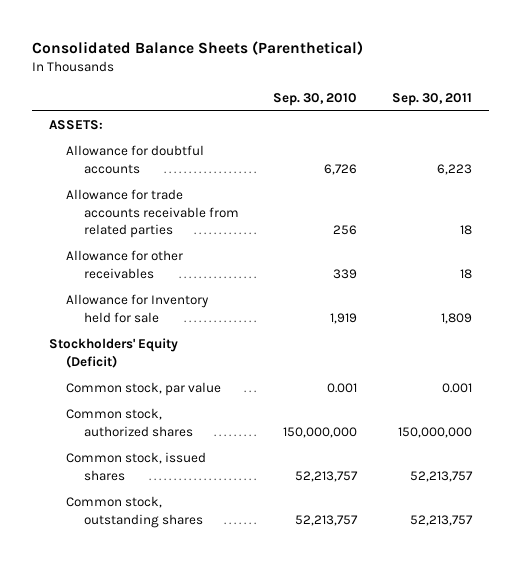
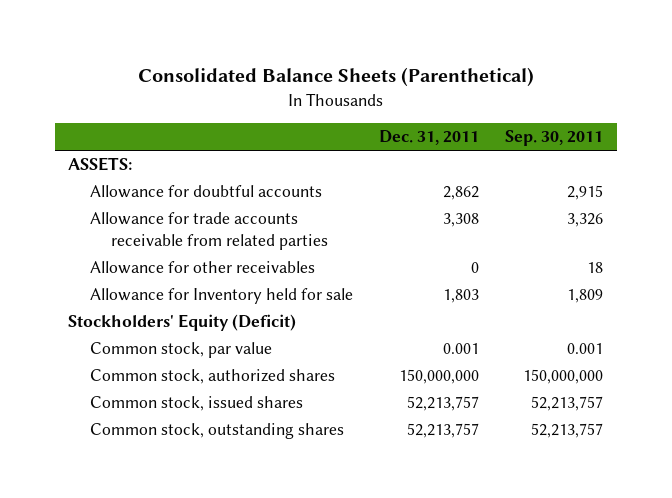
- | Sep. 30, 2010 | Sep. 30, 2011
+ | Dec. 31, 2011 | Sep. 30, 2011
- Allowance for doubtful accounts | 6,726 | 6,223
- Allowance for trade accounts receivable from related parties | 256 | 18
+ Allowance for doubtful accounts | 2,862 | 2,915
+ Allowance for trade accounts receivable from related parties | 3,308 | 3,326

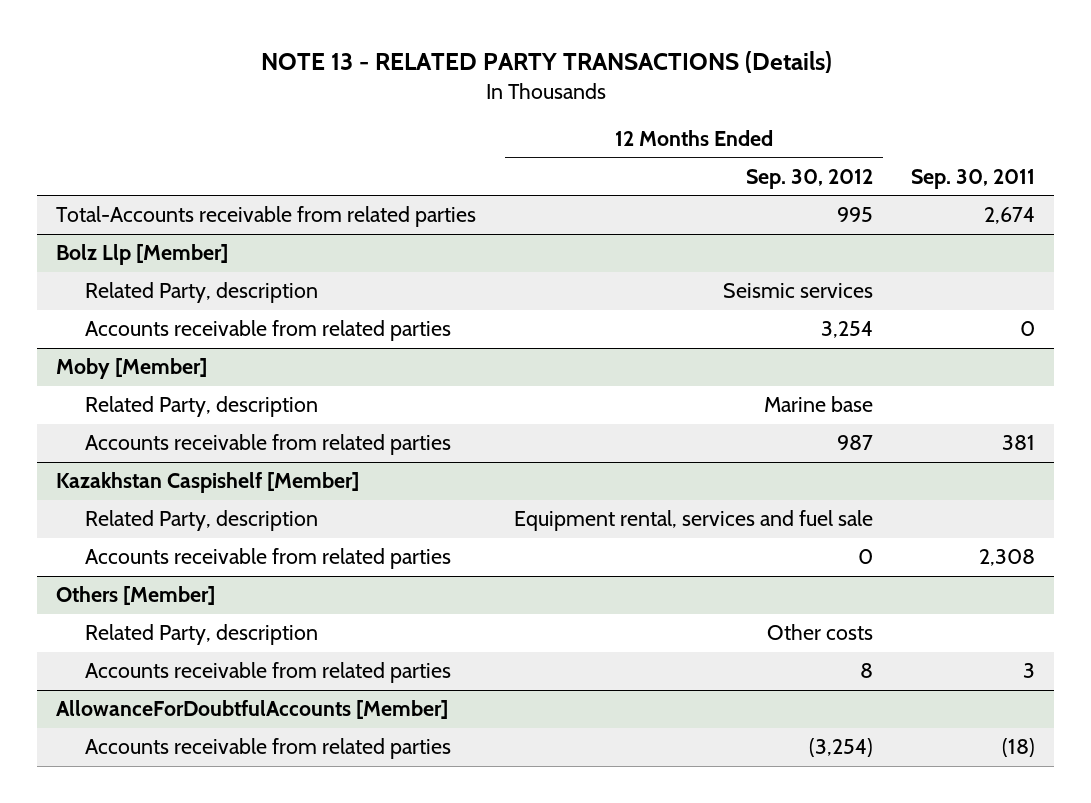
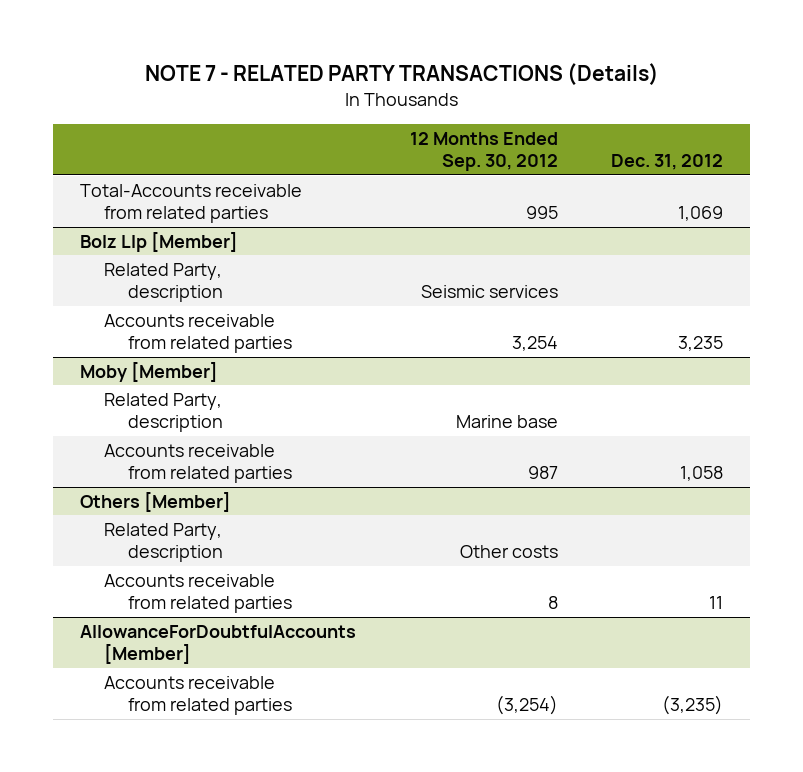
- NOTE 13 - RELATED PARTY TRANSACTIONS (Details)
+ NOTE 7 - RELATED PARTY TRANSACTIONS (Details)
- | 12 Months Ended Sep. 30, 2012 | Sep. 30, 2011
+ | 12 Months Ended Sep. 30, 2012 | Dec. 31, 2012
- Kazakhstan Caspishelf [Member]
- Related Party, description | Equipment rental, services and fuel sale |
- Accounts receivable from related parties | 0 | 2,308

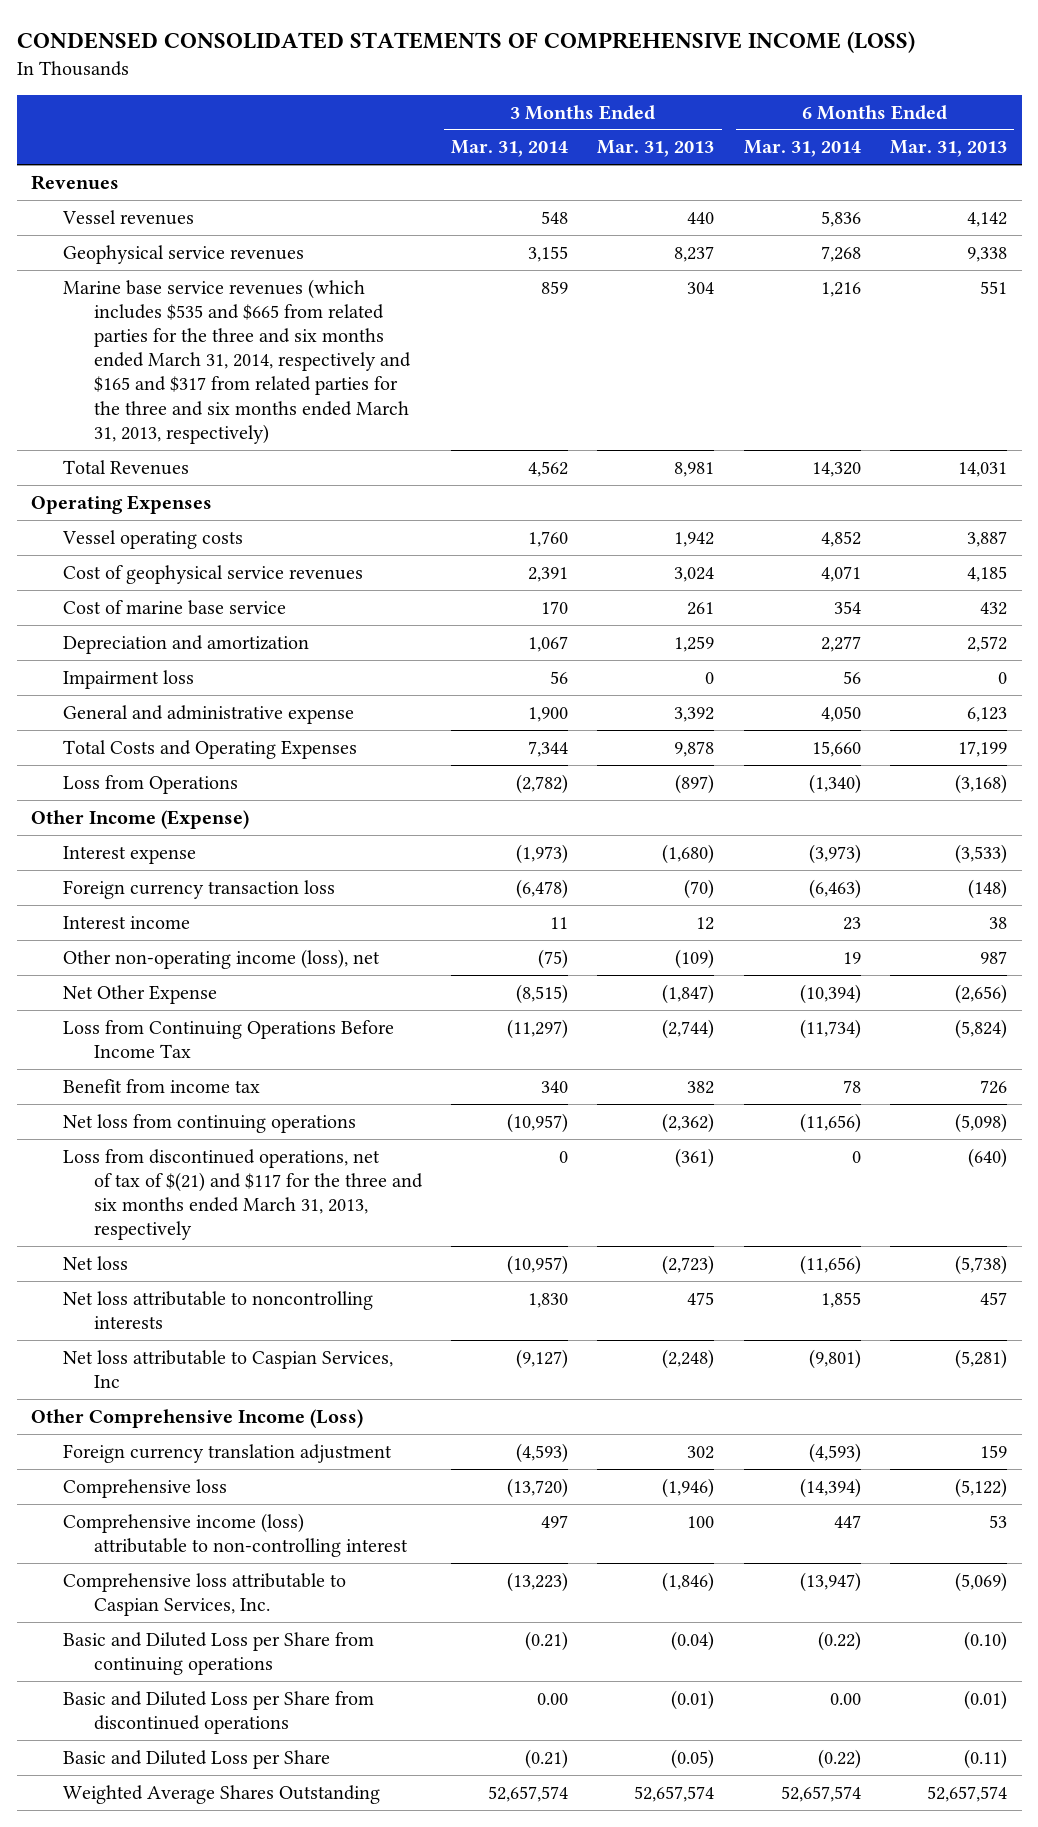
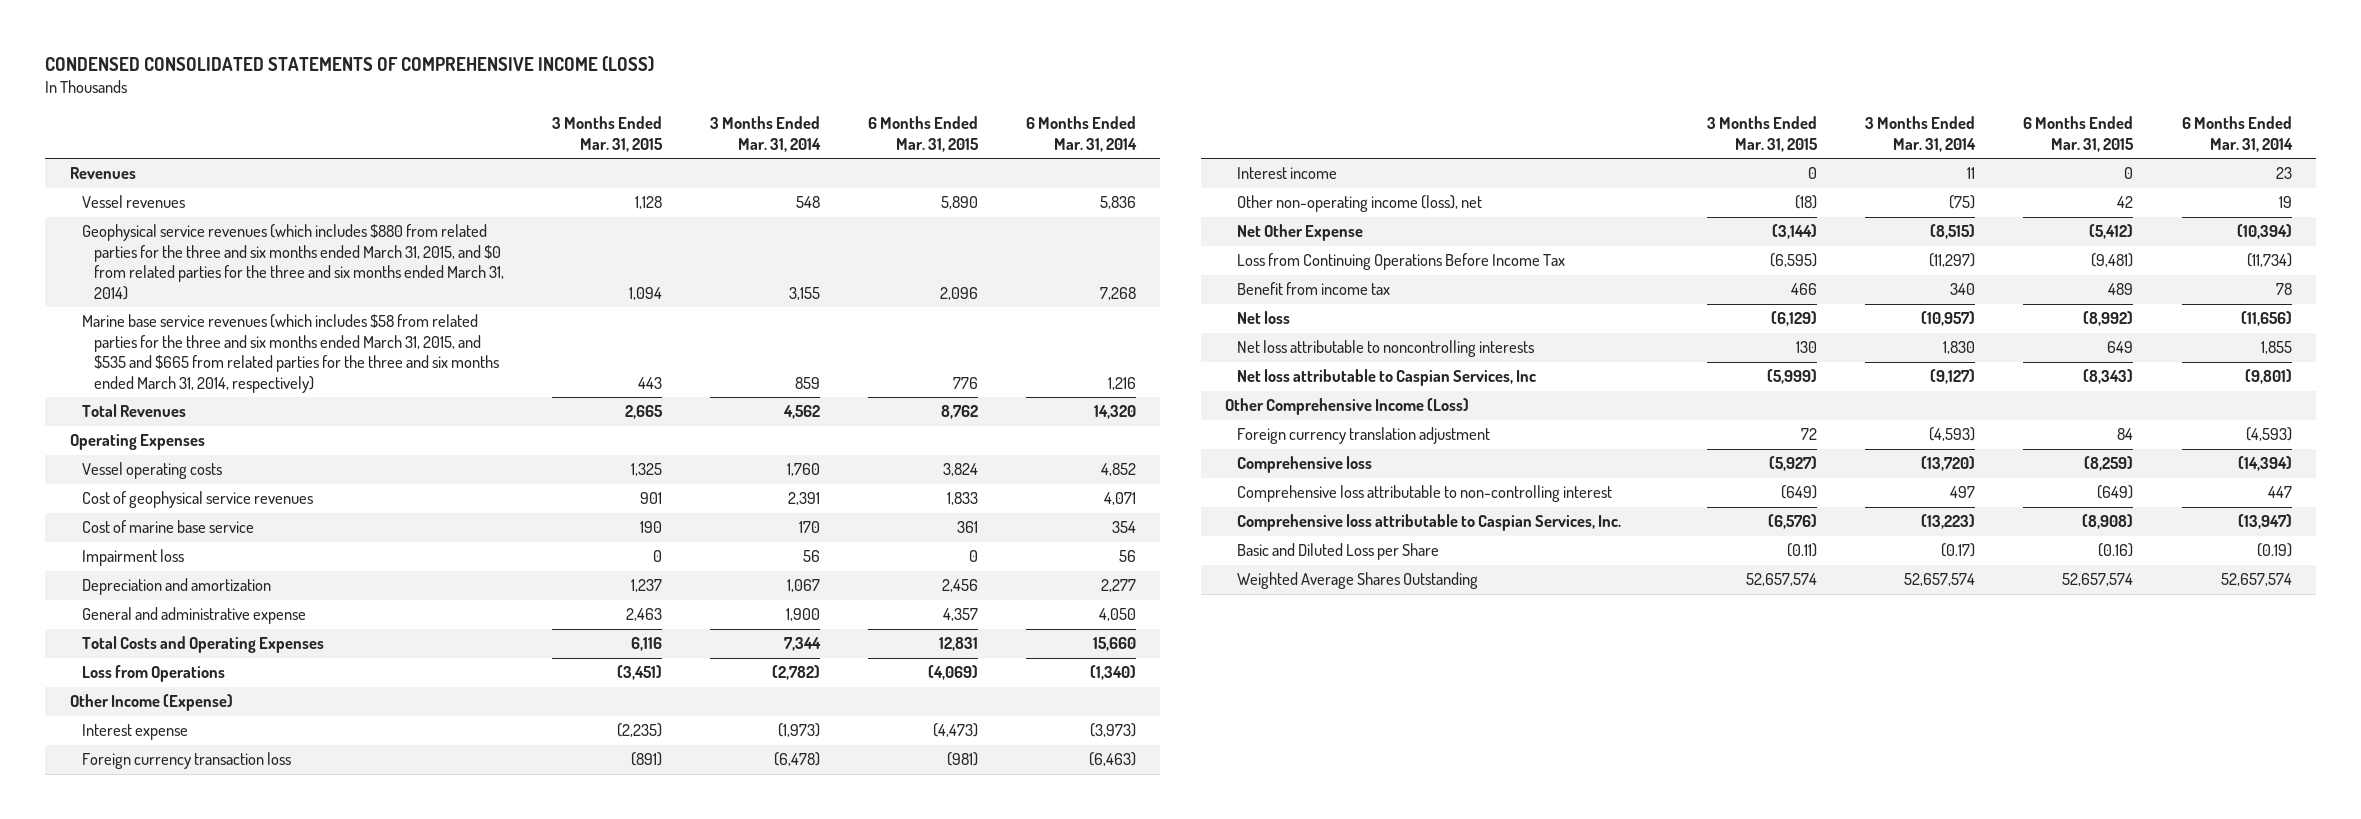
- | 3 Months Ended Mar. 31, 2014 | 3 Months Ended Mar. 31, 2013 | 6 Months Ended Mar. 31, 2014 | 6 Months Ended Mar. 31, 2013
+ | 3 Months Ended Mar. 31, 2015 | 3 Months Ended Mar. 31, 2014 | 6 Months Ended Mar. 31, 2015 | 6 Months Ended Mar. 31, 2014
- Geophysical service revenues | 3,155 | 8,237 | 7,268 | 9,338
- Marine base service revenues (which includes $535 and $665 from related parties for the three and six months ended March 31, 2014, respectively and $165 and $317 from related parties for the three and six months ended March 31, 2013, respectively) | 859 | 304 | 1,216 | 551
+ Geophysical service revenues (which includes $880 from related parties for the three and six months ended March 31, 2015, and $0 from related parties for the three and six months ended March 31, 2014) | 1,094 | 3,155 | 2,096 | 7,268
+ Marine base service revenues (which includes $58 from related parties for the three and six months ended March 31, 2015, and $535 and $665 from related parties for the three and six months ended March 31, 2014, respectively) | 443 | 859 | 776 | 1,216
moved down: Depreciation and amortization | 1,237 | 1,067 | 2,456 | 2,277
- Net loss from continuing operations | (10,957) | (2,362) | (11,656) | (5,098)
- Loss from discontinued operations, net of tax of $(21) and $117 for the three and six months ended March 31, 2013, respectively | 0 | (361) | 0 | (640)
- Comprehensive income (loss) attributable to non-controlling interest | 497 | 100 | 447 | 53
+ Comprehensive loss attributable to non-controlling interest | (649) | 497 | (649) | 447
- Basic and Diluted Loss per Share from continuing operations | (0.21) | (0.04) | (0.22) | (0.10)
- Basic and Diluted Loss per Share from discontinued operations | 0.00 | (0.01) | 0.00 | (0.01)
- Basic and Diluted Loss per Share | (0.21) | (0.05) | (0.22) | (0.11)
+ Basic and Diluted Loss per Share | (0.11) | (0.17) | (0.16) | (0.19)

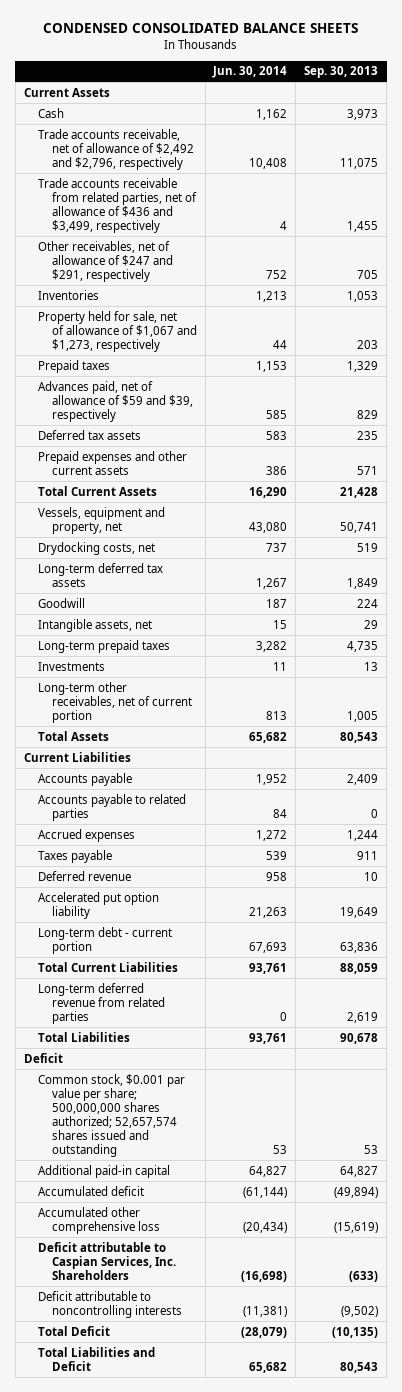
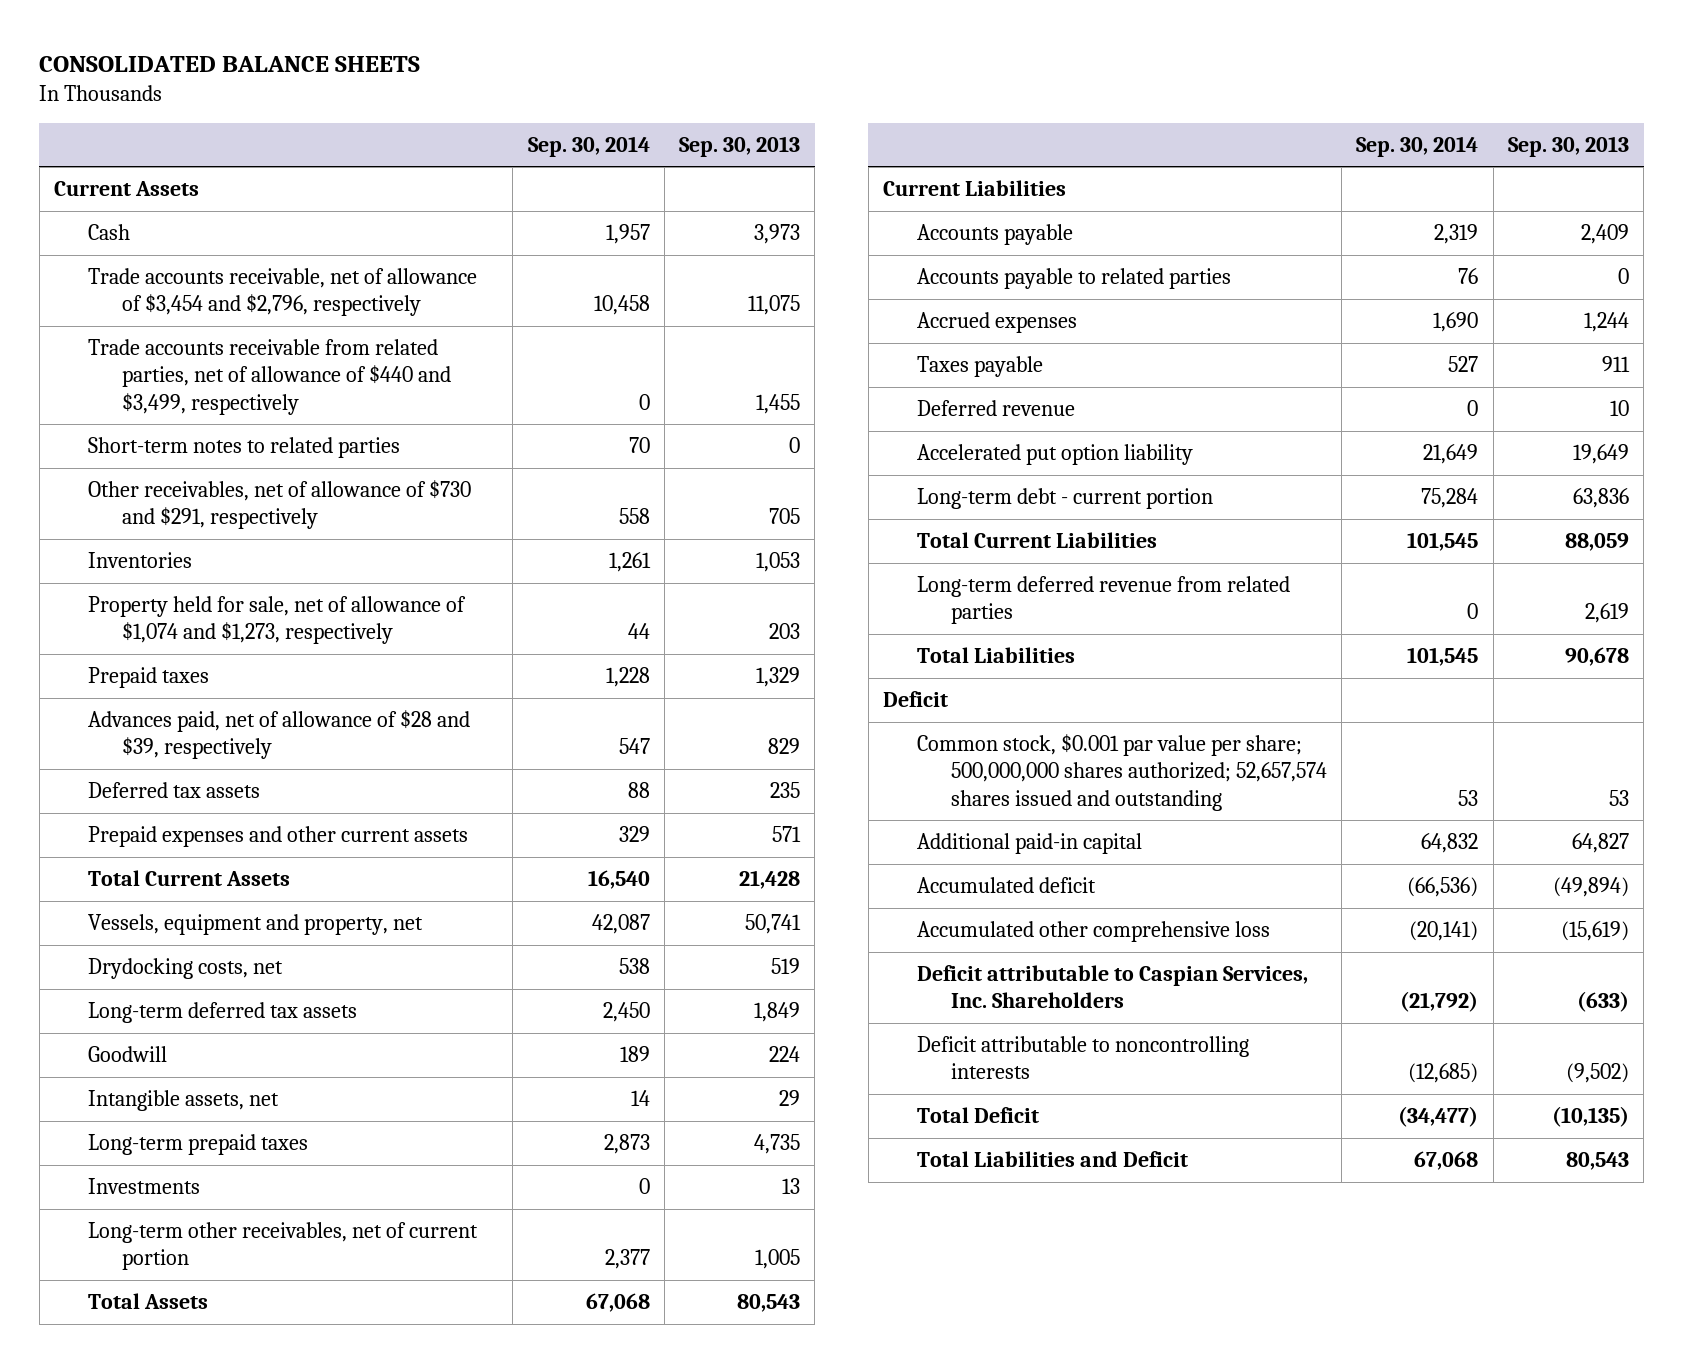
- CONDENSED CONSOLIDATED BALANCE SHEETS
+ CONSOLIDATED BALANCE SHEETS
- | Jun. 30, 2014 | Sep. 30, 2013
+ | Sep. 30, 2014 | Sep. 30, 2013
- Trade accounts receivable, net of allowance of $2,492 and $2,796, respectively | 10,408 | 11,075
- Trade accounts receivable from related parties, net of allowance of $436 and $3,499, respectively | 4 | 1,455
- Other receivables, net of allowance of $247 and $291, respectively | 752 | 705
+ Trade accounts receivable, net of allowance of $3,454 and $2,796, respectively | 10,458 | 11,075
+ Trade accounts receivable from related parties, net of allowance of $440 and $3,499, respectively | 0 | 1,455
+ Short-term notes to related parties | 70 | 0
+ Other receivables, net of allowance of $730 and $291, respectively | 558 | 705
- Property held for sale, net of allowance of $1,067 and $1,273, respectively | 44 | 203
+ Property held for sale, net of allowance of $1,074 and $1,273, respectively | 44 | 203
- Advances paid, net of allowance of $59 and $39, respectively | 585 | 829
+ Advances paid, net of allowance of $28 and $39, respectively | 547 | 829

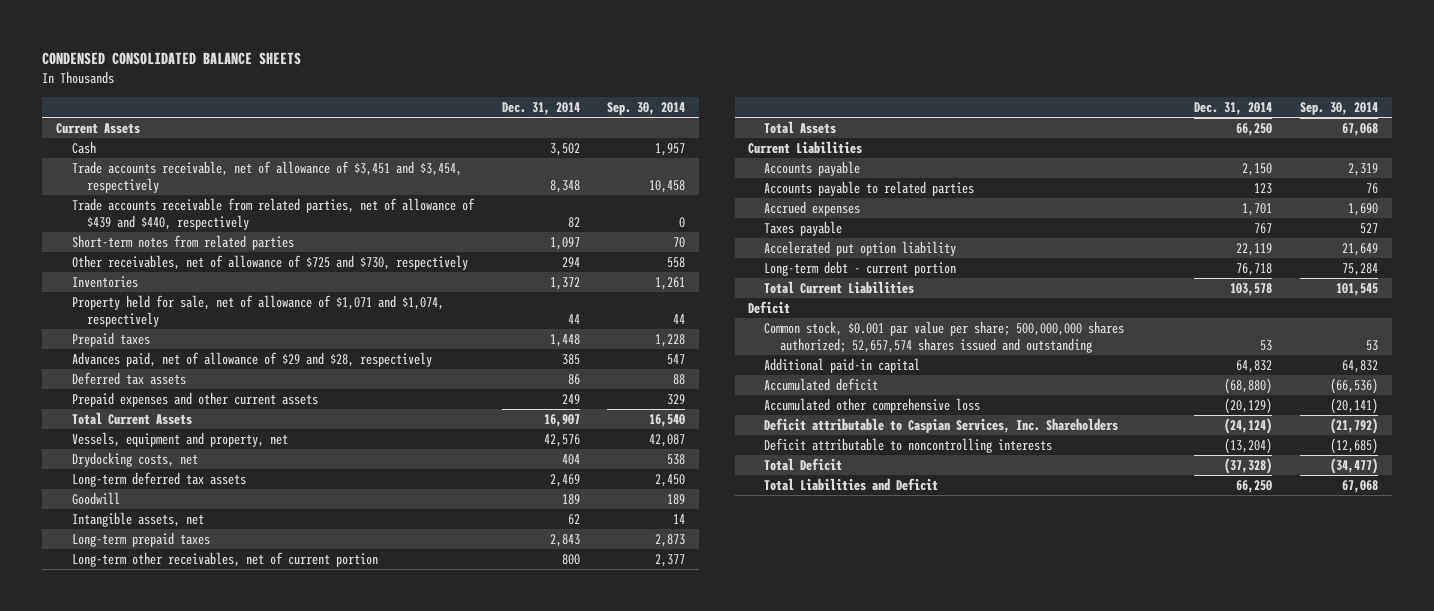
- CONSOLIDATED BALANCE SHEETS
+ CONDENSED CONSOLIDATED BALANCE SHEETS
- | Sep. 30, 2014 | Sep. 30, 2013
+ | Dec. 31, 2014 | Sep. 30, 2014
- Trade accounts receivable, net of allowance of $3,454 and $2,796, respectively | 10,458 | 11,075
- Trade accounts receivable from related parties, net of allowance of $440 and $3,499, respectively | 0 | 1,455
- Short-term notes to related parties | 70 | 0
- Other receivables, net of allowance of $730 and $291, respectively | 558 | 705
+ Trade accounts receivable, net of allowance of $3,451 and $3,454, respectively | 8,348 | 10,458
+ Trade accounts receivable from related parties, net of allowance of $439 and $440, respectively | 82 | 0
+ Short-term notes from related parties | 1,097 | 70
+ Other receivables, net of allowance of $725 and $730, respectively | 294 | 558
- Property held for sale, net of allowance of $1,074 and $1,273, respectively | 44 | 203
+ Property held for sale, net of allowance of $1,071 and $1,074, respectively | 44 | 44
- Advances paid, net of allowance of $28 and $39, respectively | 547 | 829
+ Advances paid, net of allowance of $29 and $28, respectively | 385 | 547
- Investments | 0 | 13
- Deferred revenue | 0 | 10
- Long-term deferred revenue from related parties | 0 | 2,619
- Total Liabilities | 101,545 | 90,678

